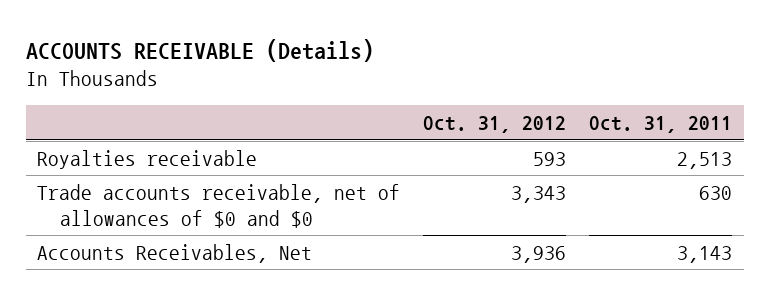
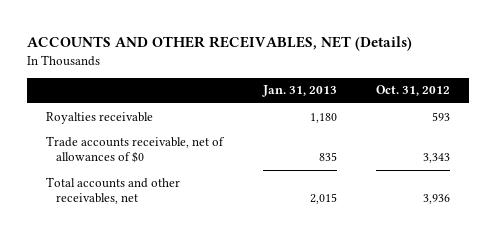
- ACCOUNTS RECEIVABLE (Details)
+ ACCOUNTS AND OTHER RECEIVABLES, NET (Details)
- | Oct. 31, 2012 | Oct. 31, 2011
+ | Jan. 31, 2013 | Oct. 31, 2012
- Trade accounts receivable, net of allowances of $0 and $0 | 3,343 | 630
- Accounts Receivables, Net | 3,936 | 3,143
+ Trade accounts receivable, net of allowances of $0 | 835 | 3,343
+ Total accounts and other receivables, net | 2,015 | 3,936

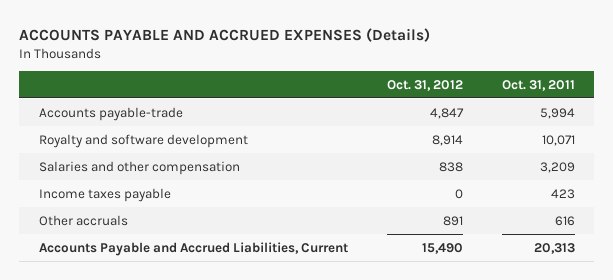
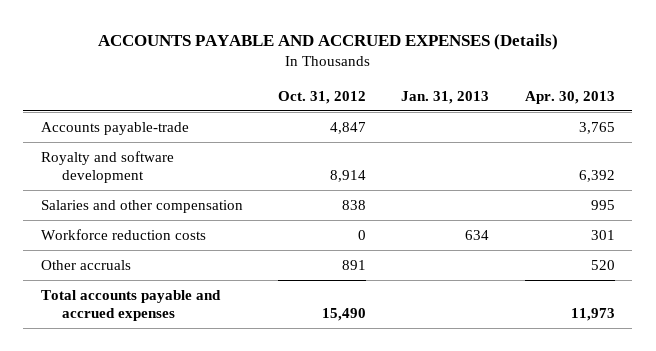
- | Oct. 31, 2012 | Oct. 31, 2011
+ | Oct. 31, 2012 | Jan. 31, 2013 | Apr. 30, 2013
- Income taxes payable | 0 | 423
+ Workforce reduction costs | 0 | 634 | 301
- Accounts Payable and Accrued Liabilities, Current | 15,490 | 20,313
+ Total accounts payable and accrued expenses | 15,490 | | 11,973

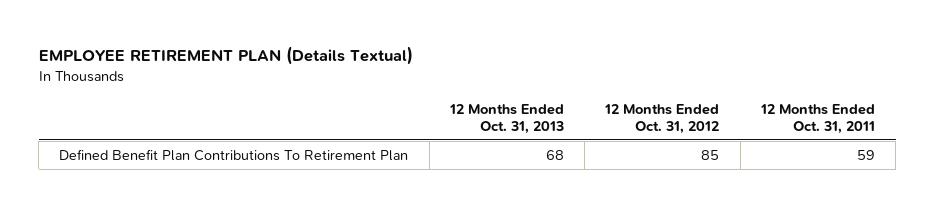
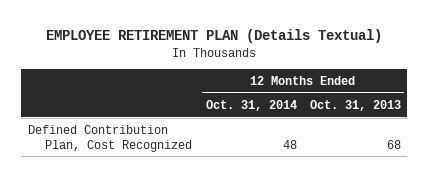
- | 12 Months Ended Oct. 31, 2013 | 12 Months Ended Oct. 31, 2012 | 12 Months Ended Oct. 31, 2011
+ | 12 Months Ended Oct. 31, 2014 | 12 Months Ended Oct. 31, 2013
- Defined Benefit Plan Contributions To Retirement Plan | 68 | 85 | 59
+ Defined Contribution Plan, Cost Recognized | 48 | 68

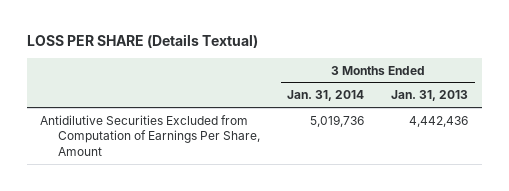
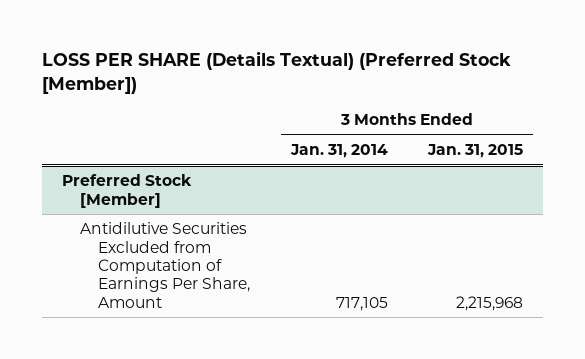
- LOSS PER SHARE (Details Textual)
+ LOSS PER SHARE (Details Textual) (Preferred Stock [Member])
- | 3 Months Ended Jan. 31, 2014 | 3 Months Ended Jan. 31, 2013
+ | 3 Months Ended Jan. 31, 2014 | 3 Months Ended Jan. 31, 2015
- Antidilutive Securities Excluded from Computation of Earnings Per Share, Amount | 5,019,736 | 4,442,436
+ Preferred Stock [Member]
+ Antidilutive Securities Excluded from Computation of Earnings Per Share, Amount | 717,105 | 2,215,968

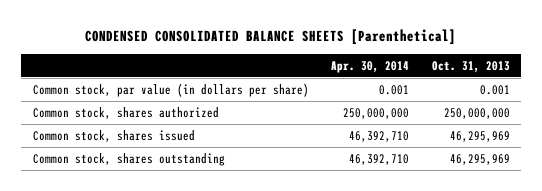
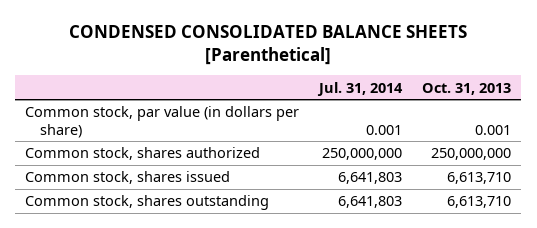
- | Apr. 30, 2014 | Oct. 31, 2013
+ | Jul. 31, 2014 | Oct. 31, 2013
- Common stock, shares issued | 46,392,710 | 46,295,969
- Common stock, shares outstanding | 46,392,710 | 46,295,969
+ Common stock, shares issued | 6,641,803 | 6,613,710
+ Common stock, shares outstanding | 6,641,803 | 6,613,710

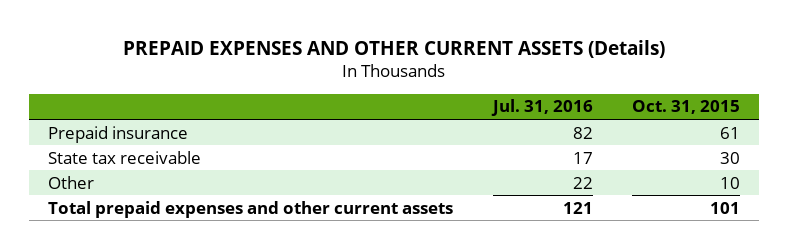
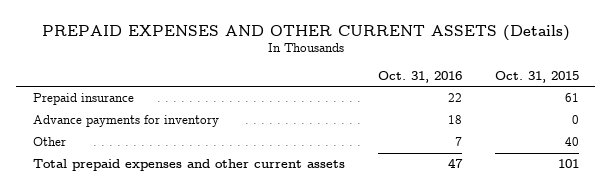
- | Jul. 31, 2016 | Oct. 31, 2015
+ | Oct. 31, 2016 | Oct. 31, 2015
- State tax receivable | 17 | 30
- Other | 22 | 10
+ Advance payments for inventory | 18 | 0
+ Other | 7 | 40

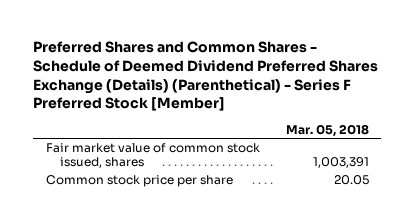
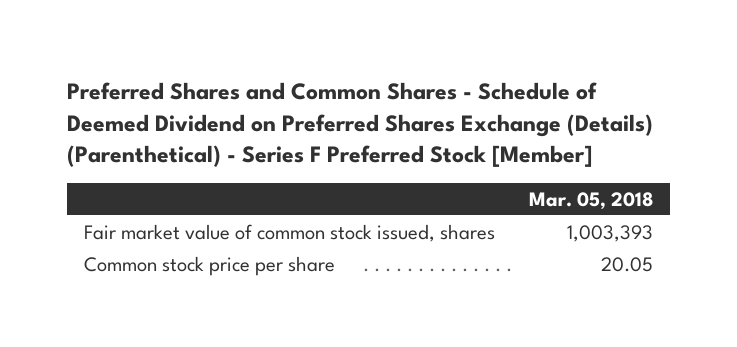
- Preferred Shares and Common Shares - Schedule of Deemed Dividend Preferred Shares Exchange (Details) (Parenthetical) - Series F Preferred Stock [Member]
+ Preferred Shares and Common Shares - Schedule of Deemed Dividend on Preferred Shares Exchange (Details) (Parenthetical) - Series F Preferred Stock [Member]
- Fair market value of common stock issued, shares | 1,003,391
+ Fair market value of common stock issued, shares | 1,003,393

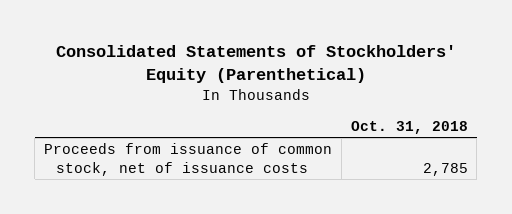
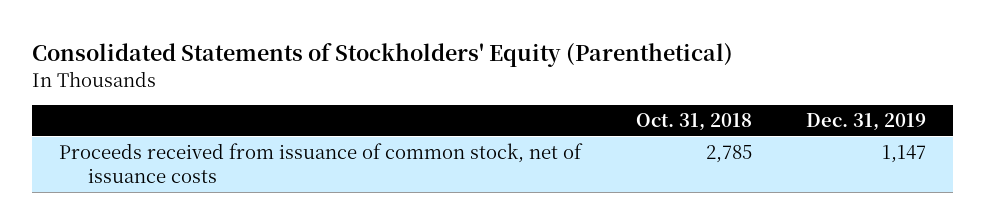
- | Oct. 31, 2018
+ | Oct. 31, 2018 | Dec. 31, 2019
- Proceeds from issuance of common stock, net of issuance costs | 2,785
+ Proceeds received from issuance of common stock, net of issuance costs | 2,785 | 1,147

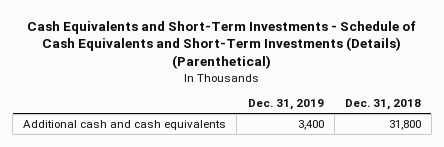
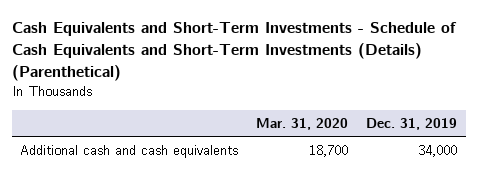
- | Dec. 31, 2019 | Dec. 31, 2018
+ | Mar. 31, 2020 | Dec. 31, 2019
- Additional cash and cash equivalents | 3,400 | 31,800
+ Additional cash and cash equivalents | 18,700 | 34,000

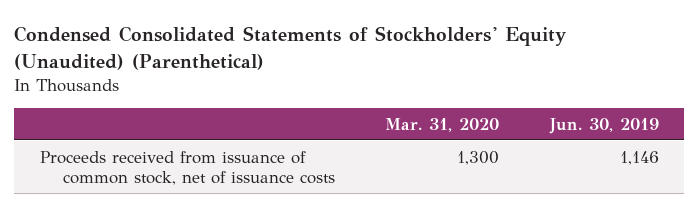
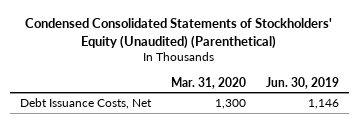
- Proceeds received from issuance of common stock, net of issuance costs | 1,300 | 1,146
+ Debt Issuance Costs, Net | 1,300 | 1,146

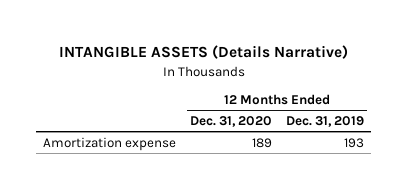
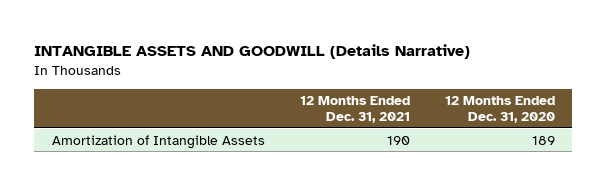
- INTANGIBLE ASSETS (Details Narrative)
+ INTANGIBLE ASSETS AND GOODWILL (Details Narrative)
- | 12 Months Ended Dec. 31, 2020 | 12 Months Ended Dec. 31, 2019
+ | 12 Months Ended Dec. 31, 2021 | 12 Months Ended Dec. 31, 2020
- Amortization expense | 189 | 193
+ Amortization of Intangible Assets | 190 | 189

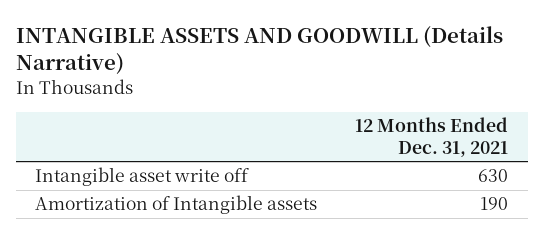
- | 12 Months Ended Dec. 31, 2021 | 12 Months Ended Dec. 31, 2020
+ | 12 Months Ended Dec. 31, 2021
- Amortization of Intangible Assets | 190 | 189
+ Intangible asset write off | 630
+ Amortization of Intangible assets | 190

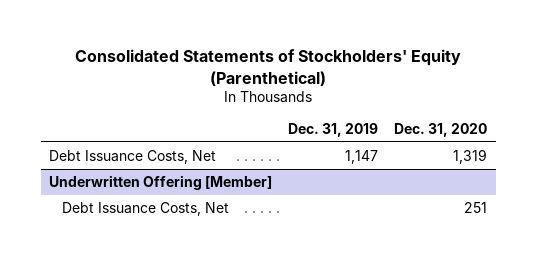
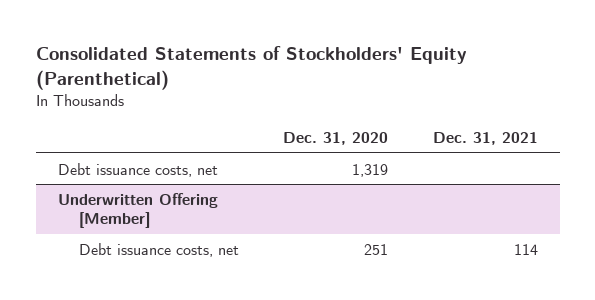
- | Dec. 31, 2019 | Dec. 31, 2020
+ | Dec. 31, 2020 | Dec. 31, 2021
- Debt Issuance Costs, Net | 1,147 | 1,319
+ Debt issuance costs, net | 1,319 |
@ Underwritten Offering [Member]
- Debt Issuance Costs, Net | | 251
+ Debt issuance costs, net | 251 | 114

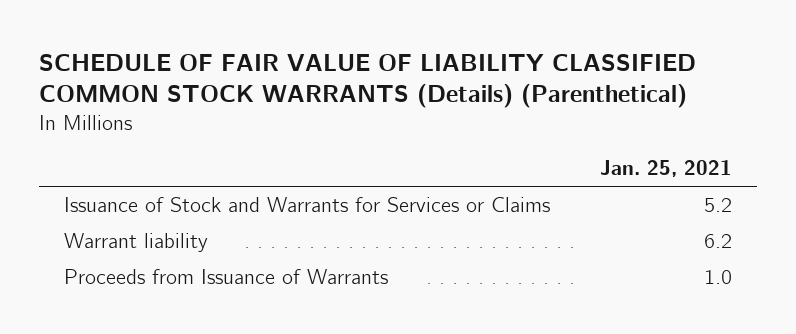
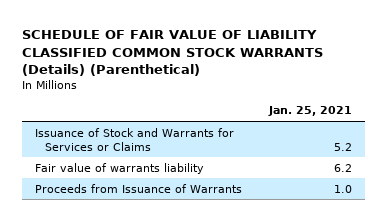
- Warrant liability | 6.2
+ Fair value of warrants liability | 6.2

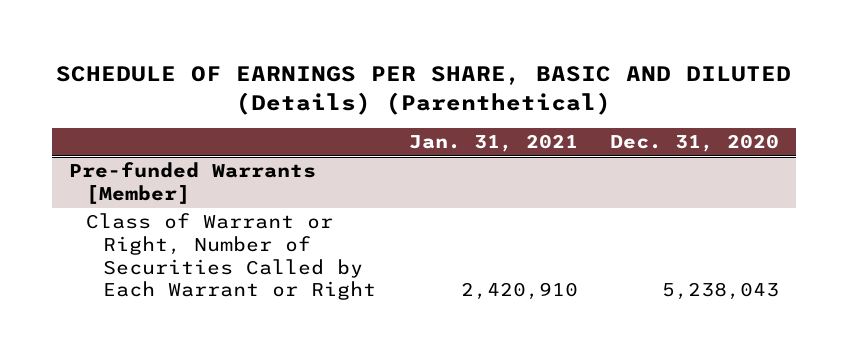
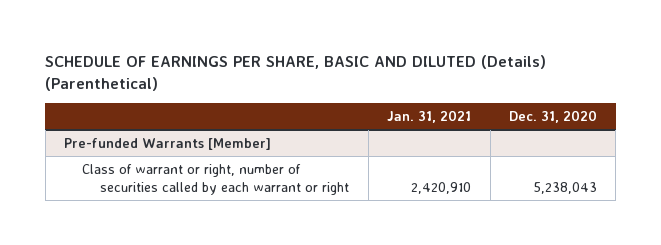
@ Pre-funded Warrants [Member]
- Class of Warrant or Right, Number of Securities Called by Each Warrant or Right | 2,420,910 | 5,238,043
+ Class of warrant or right, number of securities called by each warrant or right | 2,420,910 | 5,238,043

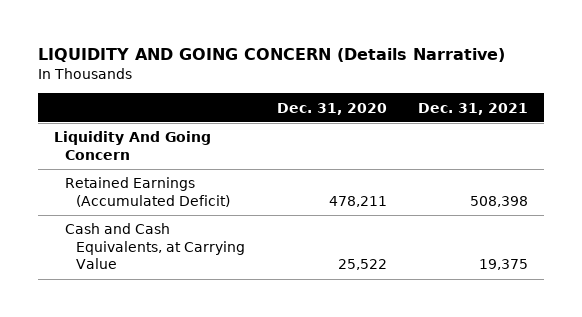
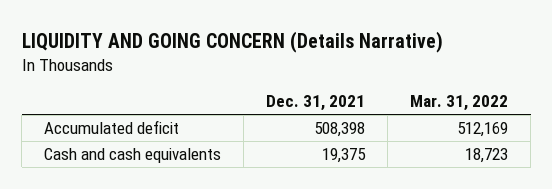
- | Dec. 31, 2020 | Dec. 31, 2021
+ | Dec. 31, 2021 | Mar. 31, 2022
- Liquidity And Going Concern
- Retained Earnings (Accumulated Deficit) | 478,211 | 508,398
- Cash and Cash Equivalents, at Carrying Value | 25,522 | 19,375
+ Accumulated deficit | 508,398 | 512,169
+ Cash and cash equivalents | 19,375 | 18,723

